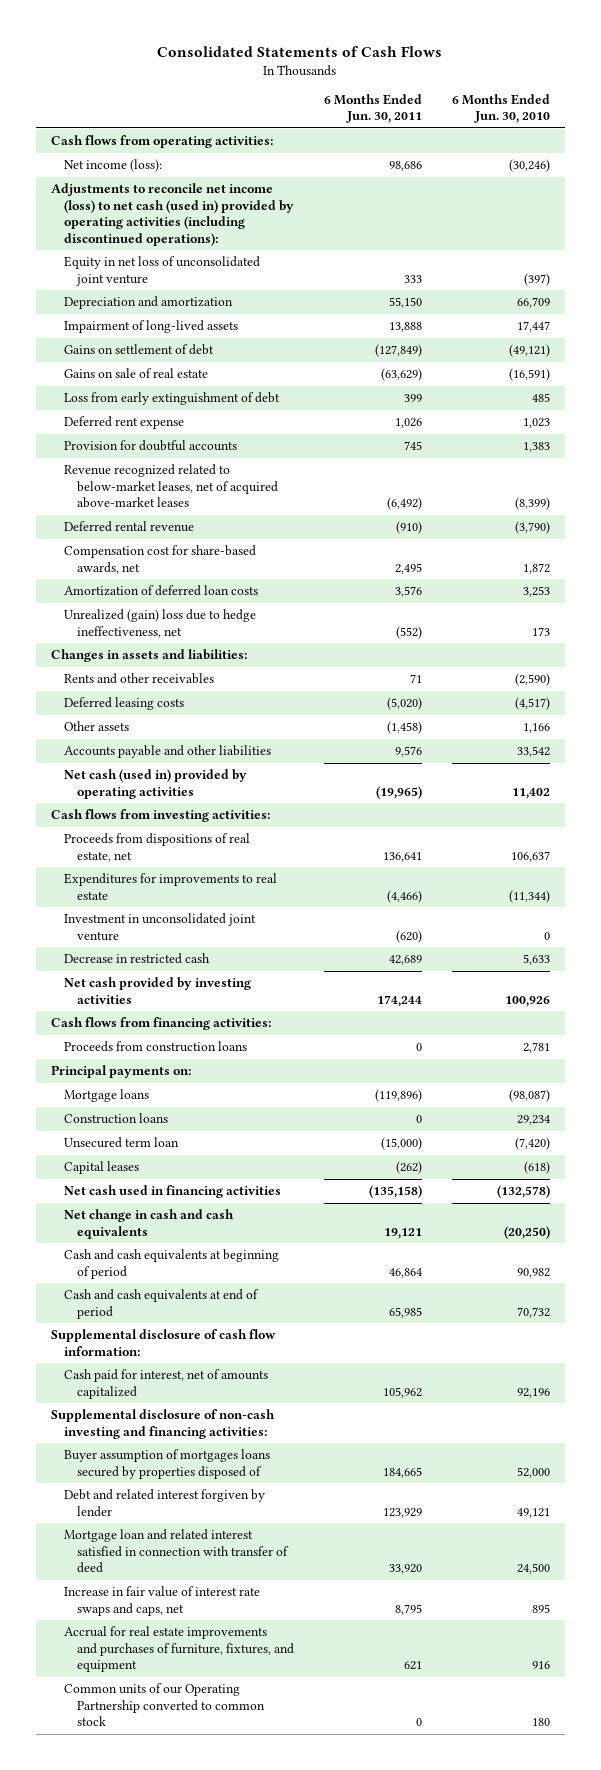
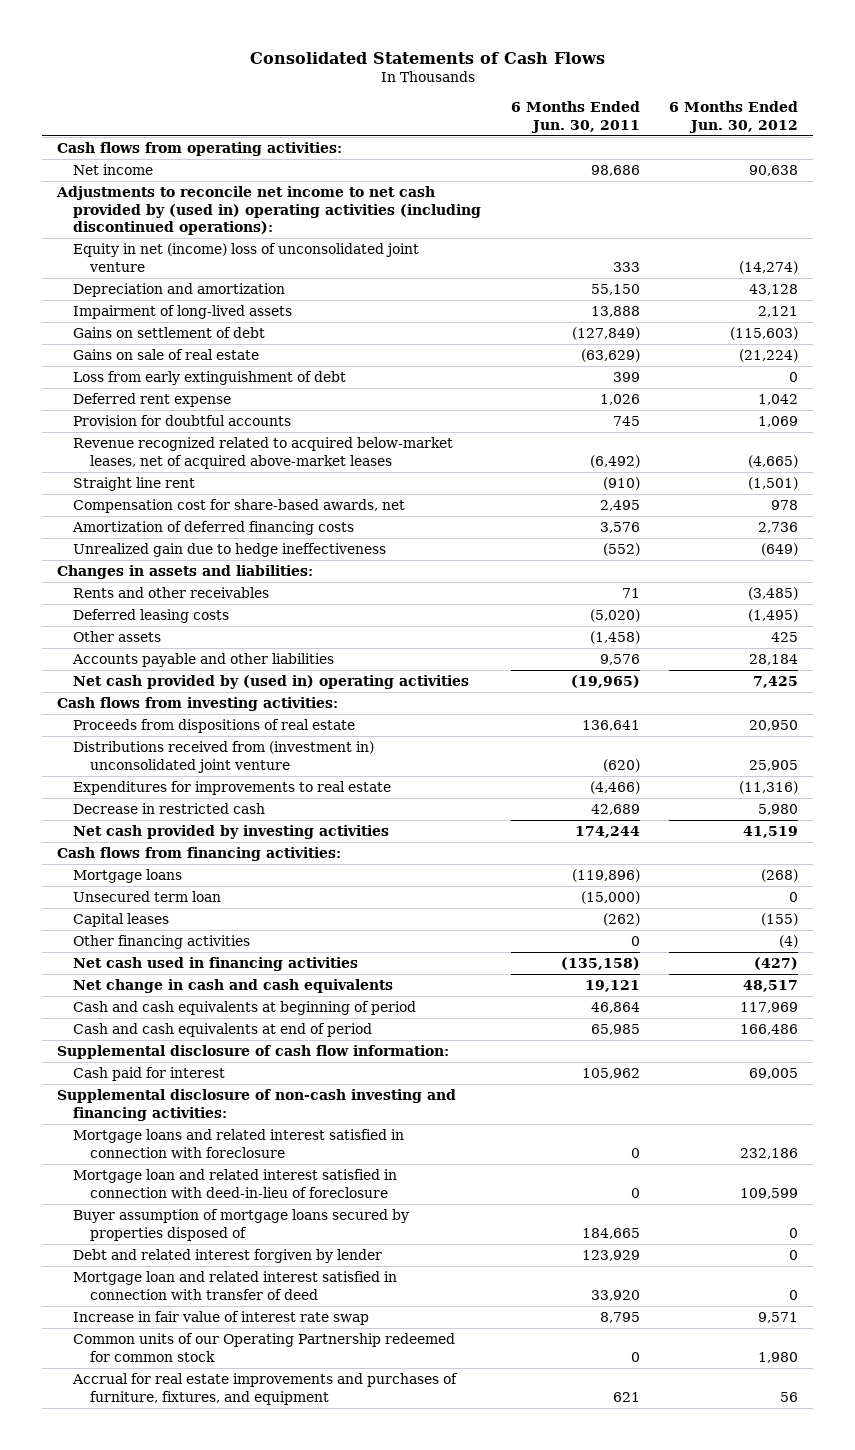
- | 6 Months Ended Jun. 30, 2011 | 6 Months Ended Jun. 30, 2010
+ | 6 Months Ended Jun. 30, 2011 | 6 Months Ended Jun. 30, 2012
- Net income (loss): | 98,686 | (30,246)
- Adjustments to reconcile net income (loss) to net cash (used in) provided by operating activities (including discontinued operations):
- Equity in net loss of unconsolidated joint venture | 333 | (397)
+ Net income | 98,686 | 90,638
+ Adjustments to reconcile net income to net cash provided by (used in) operating activities (including discontinued operations):
+ Equity in net (income) loss of unconsolidated joint venture | 333 | (14,274)
- Revenue recognized related to below-market leases, net of acquired above-market leases | (6,492) | (8,399)
- Deferred rental revenue | (910) | (3,790)
+ Revenue recognized related to acquired below-market leases, net of acquired above-market leases | (6,492) | (4,665)
+ Straight line rent | (910) | (1,501)
- Amortization of deferred loan costs | 3,576 | 3,253
- Unrealized (gain) loss due to hedge ineffectiveness, net | (552) | 173
+ Amortization of deferred financing costs | 3,576 | 2,736
+ Unrealized gain due to hedge ineffectiveness | (552) | (649)
- Net cash (used in) provided by operating activities | (19,965) | 11,402
+ Net cash provided by (used in) operating activities | (19,965) | 7,425
- Proceeds from dispositions of real estate, net | 136,641 | 106,637
+ Proceeds from dispositions of real estate | 136,641 | 20,950
+ Distributions received from (investment in) unconsolidated joint venture | (620) | 25,905
- Investment in unconsolidated joint venture | (620) | 0
- Proceeds from construction loans | 0 | 2,781
- Principal payments on:
- Construction loans | 0 | 29,234
+ Other financing activities | 0 | (4)
- Cash paid for interest, net of amounts capitalized | 105,962 | 92,196
+ Cash paid for interest | 105,962 | 69,005
- Buyer assumption of mortgages loans secured by properties disposed of | 184,665 | 52,000
+ Mortgage loans and related interest satisfied in connection with foreclosure | 0 | 232,186
+ Mortgage loan and related interest satisfied in connection with deed-in-lieu of foreclosure | 0 | 109,599
+ Buyer assumption of mortgage loans secured by properties disposed of | 184,665 | 0
- Increase in fair value of interest rate swaps and caps, net | 8,795 | 895
+ Increase in fair value of interest rate swap | 8,795 | 9,571
+ Common units of our Operating Partnership redeemed for common stock | 0 | 1,980
- Common units of our Operating Partnership converted to common stock | 0 | 180

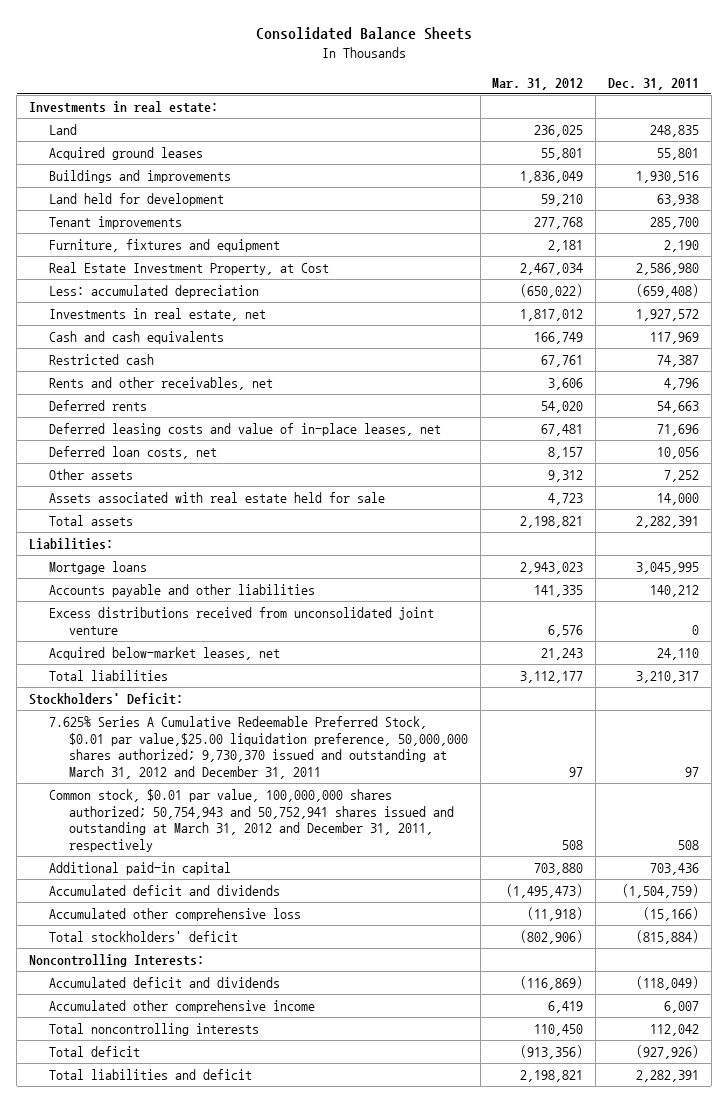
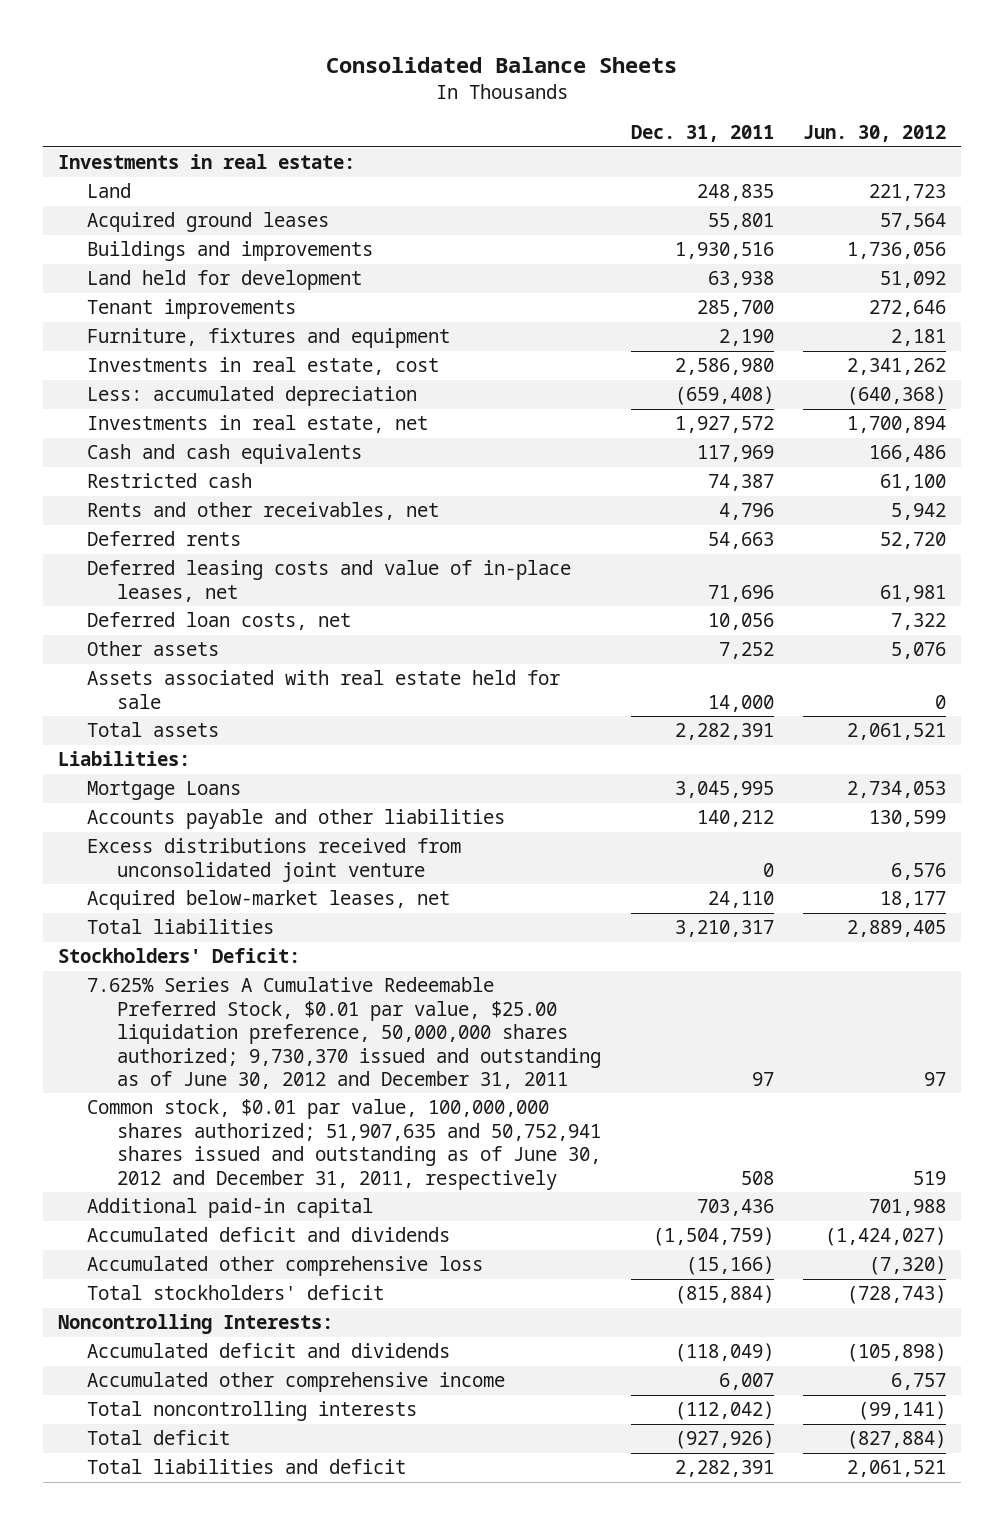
- | Mar. 31, 2012 | Dec. 31, 2011
+ | Dec. 31, 2011 | Jun. 30, 2012
- Real Estate Investment Property, at Cost | 2,467,034 | 2,586,980
+ Investments in real estate, cost | 2,586,980 | 2,341,262
- Mortgage loans | 2,943,023 | 3,045,995
+ Mortgage Loans | 3,045,995 | 2,734,053
- 7.625% Series A Cumulative Redeemable Preferred Stock, $0.01 par value,$25.00 liquidation preference, 50,000,000 shares authorized; 9,730,370 issued and outstanding at March 31, 2012 and December 31, 2011 | 97 | 97
- Common stock, $0.01 par value, 100,000,000 shares authorized; 50,754,943 and 50,752,941 shares issued and outstanding at March 31, 2012 and December 31, 2011, respectively | 508 | 508
+ 7.625% Series A Cumulative Redeemable Preferred Stock, $0.01 par value, $25.00 liquidation preference, 50,000,000 shares authorized; 9,730,370 issued and outstanding as of June 30, 2012 and December 31, 2011 | 97 | 97
+ Common stock, $0.01 par value, 100,000,000 shares authorized; 51,907,635 and 50,752,941 shares issued and outstanding as of June 30, 2012 and December 31, 2011, respectively | 508 | 519
- Total noncontrolling interests | 110,450 | 112,042
+ Total noncontrolling interests | (112,042) | (99,141)

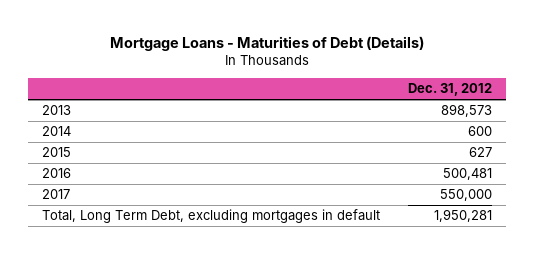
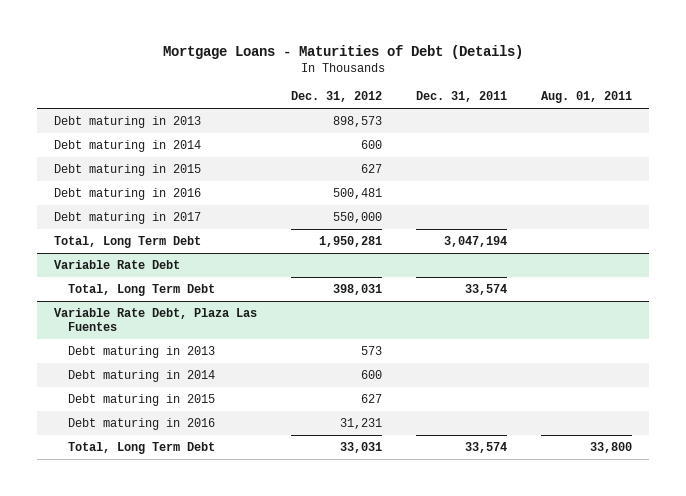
- | Dec. 31, 2012
+ | Dec. 31, 2012 | Dec. 31, 2011 | Aug. 01, 2011
- 2013 | 898,573
- 2014 | 600
- 2015 | 627
- 2016 | 500,481
- 2017 | 550,000
- Total, Long Term Debt, excluding mortgages in default | 1,950,281
+ Debt maturing in 2013 | 898,573 | |
+ Debt maturing in 2014 | 600 | |
+ Debt maturing in 2015 | 627 | |
+ Debt maturing in 2016 | 500,481 | |
+ Debt maturing in 2017 | 550,000 | |
+ Total, Long Term Debt | 1,950,281 | 3,047,194 |
+ Variable Rate Debt
+ Total, Long Term Debt | 398,031 | 33,574 |
+ Variable Rate Debt, Plaza Las Fuentes
+ Debt maturing in 2013 | 573 | |
+ Debt maturing in 2014 | 600 | |
+ Debt maturing in 2015 | 627 | |
+ Debt maturing in 2016 | 31,231 | |
+ Total, Long Term Debt | 33,031 | 33,574 | 33,800

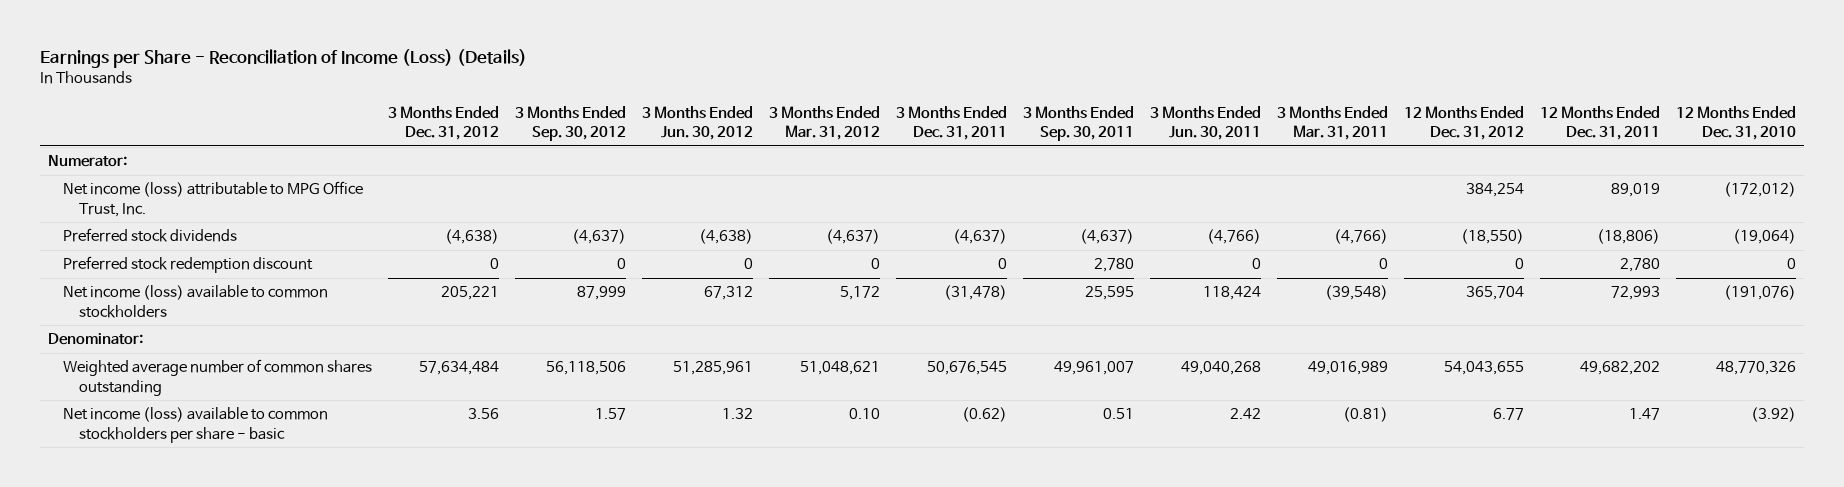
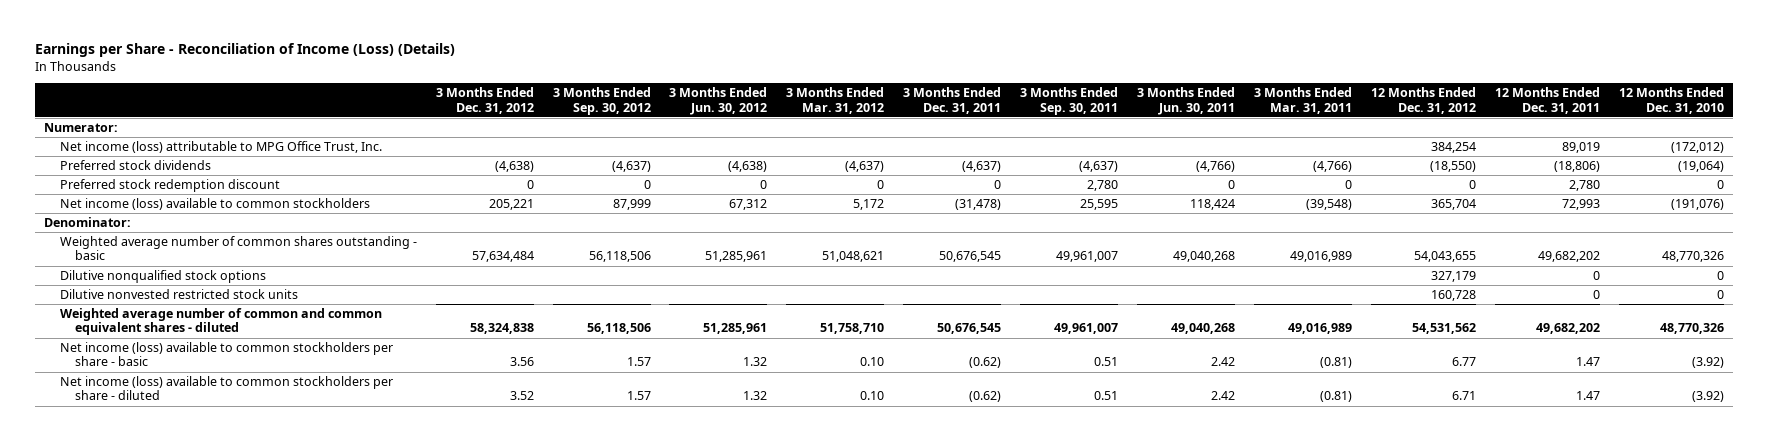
- Weighted average number of common shares outstanding | 57,634,484 | 56,118,506 | 51,285,961 | 51,048,621 | 50,676,545 | 49,961,007 | 49,040,268 | 49,016,989 | 54,043,655 | 49,682,202 | 48,770,326
+ Weighted average number of common shares outstanding - basic | 57,634,484 | 56,118,506 | 51,285,961 | 51,048,621 | 50,676,545 | 49,961,007 | 49,040,268 | 49,016,989 | 54,043,655 | 49,682,202 | 48,770,326
+ Dilutive nonqualified stock options | | | | | | | | | 327,179 | 0 | 0
+ Dilutive nonvested restricted stock units | | | | | | | | | 160,728 | 0 | 0
+ Weighted average number of common and common equivalent shares - diluted | 58,324,838 | 56,118,506 | 51,285,961 | 51,758,710 | 50,676,545 | 49,961,007 | 49,040,268 | 49,016,989 | 54,531,562 | 49,682,202 | 48,770,326
+ Net income (loss) available to common stockholders per share - diluted | 3.52 | 1.57 | 1.32 | 0.10 | (0.62) | 0.51 | 2.42 | (0.81) | 6.71 | 1.47 | (3.92)

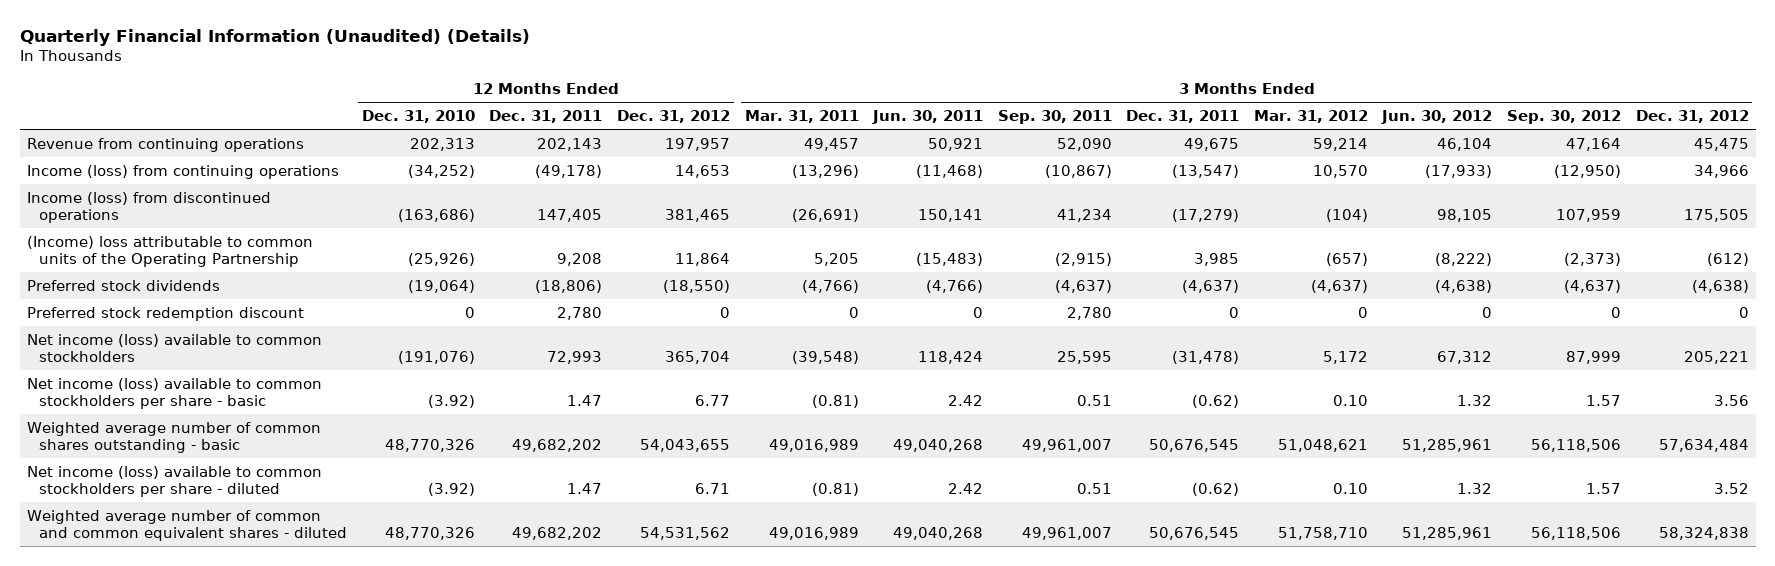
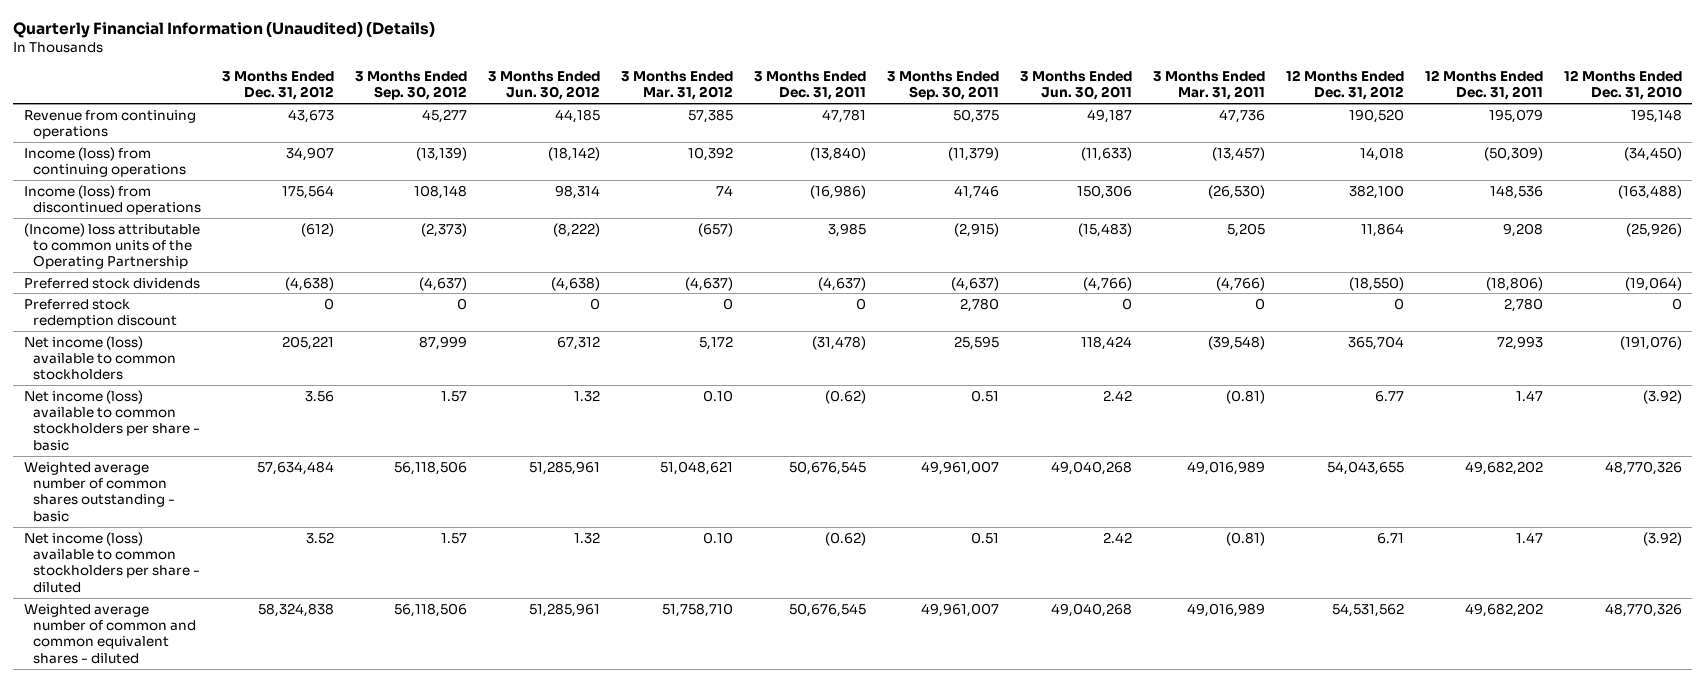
- | 12 Months Ended Dec. 31, 2010 | 12 Months Ended Dec. 31, 2011 | 12 Months Ended Dec. 31, 2012 | 3 Months Ended Mar. 31, 2011 | 3 Months Ended Jun. 30, 2011 | 3 Months Ended Sep. 30, 2011 | 3 Months Ended Dec. 31, 2011 | 3 Months Ended Mar. 31, 2012 | 3 Months Ended Jun. 30, 2012 | 3 Months Ended Sep. 30, 2012 | 3 Months Ended Dec. 31, 2012
+ | 3 Months Ended Dec. 31, 2012 | 3 Months Ended Sep. 30, 2012 | 3 Months Ended Jun. 30, 2012 | 3 Months Ended Mar. 31, 2012 | 3 Months Ended Dec. 31, 2011 | 3 Months Ended Sep. 30, 2011 | 3 Months Ended Jun. 30, 2011 | 3 Months Ended Mar. 31, 2011 | 12 Months Ended Dec. 31, 2012 | 12 Months Ended Dec. 31, 2011 | 12 Months Ended Dec. 31, 2010
- Revenue from continuing operations | 202,313 | 202,143 | 197,957 | 49,457 | 50,921 | 52,090 | 49,675 | 59,214 | 46,104 | 47,164 | 45,475
- Income (loss) from continuing operations | (34,252) | (49,178) | 14,653 | (13,296) | (11,468) | (10,867) | (13,547) | 10,570 | (17,933) | (12,950) | 34,966
- Income (loss) from discontinued operations | (163,686) | 147,405 | 381,465 | (26,691) | 150,141 | 41,234 | (17,279) | (104) | 98,105 | 107,959 | 175,505
+ Revenue from continuing operations | 43,673 | 45,277 | 44,185 | 57,385 | 47,781 | 50,375 | 49,187 | 47,736 | 190,520 | 195,079 | 195,148
+ Income (loss) from continuing operations | 34,907 | (13,139) | (18,142) | 10,392 | (13,840) | (11,379) | (11,633) | (13,457) | 14,018 | (50,309) | (34,450)
+ Income (loss) from discontinued operations | 175,564 | 108,148 | 98,314 | 74 | (16,986) | 41,746 | 150,306 | (26,530) | 382,100 | 148,536 | (163,488)

